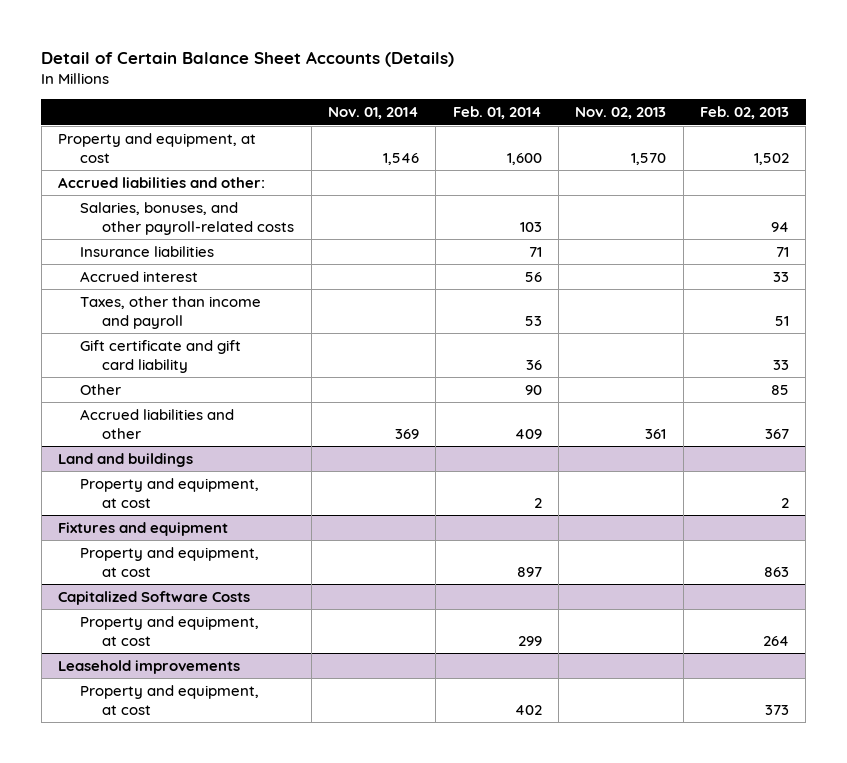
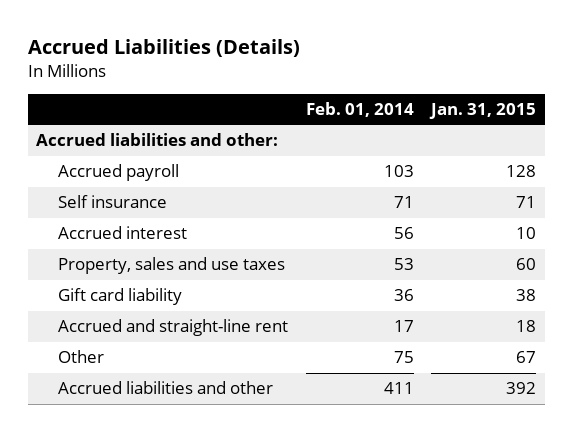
- Detail of Certain Balance Sheet Accounts (Details)
+ Accrued Liabilities (Details)
- | Nov. 01, 2014 | Feb. 01, 2014 | Nov. 02, 2013 | Feb. 02, 2013
+ | Feb. 01, 2014 | Jan. 31, 2015
- Property and equipment, at cost | 1,546 | 1,600 | 1,570 | 1,502
- Salaries, bonuses, and other payroll-related costs | | 103 | | 94
- Insurance liabilities | | 71 | | 71
+ Accrued payroll | 103 | 128
+ Self insurance | 71 | 71
- Taxes, other than income and payroll | | 53 | | 51
- Gift certificate and gift card liability | | 36 | | 33
- Other | | 90 | | 85
- Accrued liabilities and other | 369 | 409 | 361 | 367
- Land and buildings
- Property and equipment, at cost | | 2 | | 2
- Fixtures and equipment
- Property and equipment, at cost | | 897 | | 863
- Capitalized Software Costs
- Property and equipment, at cost | | 299 | | 264
- Leasehold improvements
- Property and equipment, at cost | | 402 | | 373
+ Property, sales and use taxes | 53 | 60
+ Gift card liability | 36 | 38
+ Accrued and straight-line rent | 17 | 18
+ Other | 75 | 67
+ Accrued liabilities and other | 411 | 392

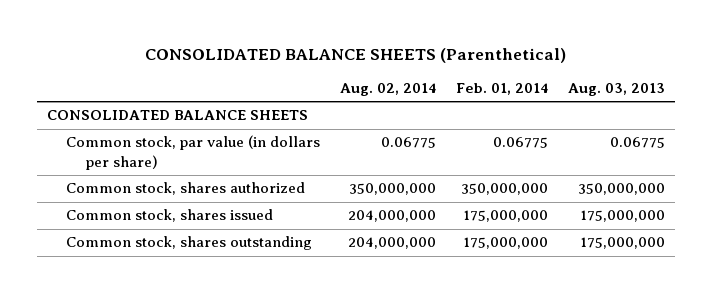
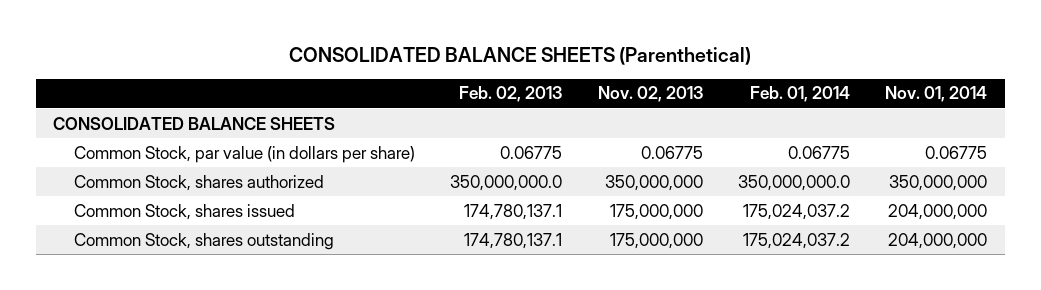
- | Aug. 02, 2014 | Feb. 01, 2014 | Aug. 03, 2013
+ | Feb. 02, 2013 | Nov. 02, 2013 | Feb. 01, 2014 | Nov. 01, 2014
- Common stock, par value (in dollars per share) | 0.06775 | 0.06775 | 0.06775
- Common stock, shares authorized | 350,000,000 | 350,000,000 | 350,000,000
- Common stock, shares issued | 204,000,000 | 175,000,000 | 175,000,000
- Common stock, shares outstanding | 204,000,000 | 175,000,000 | 175,000,000
+ Common Stock, par value (in dollars per share) | 0.06775 | 0.06775 | 0.06775 | 0.06775
+ Common Stock, shares authorized | 350,000,000.0 | 350,000,000 | 350,000,000.0 | 350,000,000
+ Common Stock, shares issued | 174,780,137.1 | 175,000,000 | 175,024,037.2 | 204,000,000
+ Common Stock, shares outstanding | 174,780,137.1 | 175,000,000 | 175,024,037.2 | 204,000,000

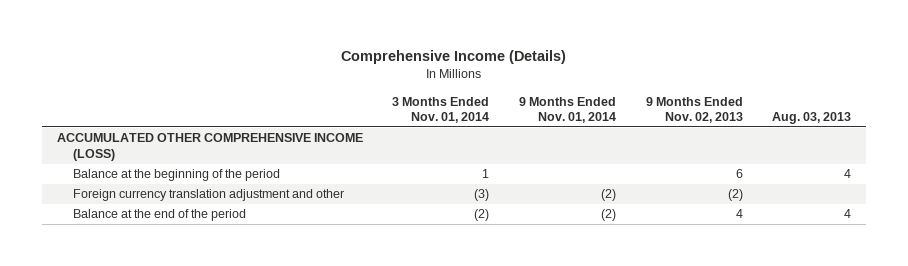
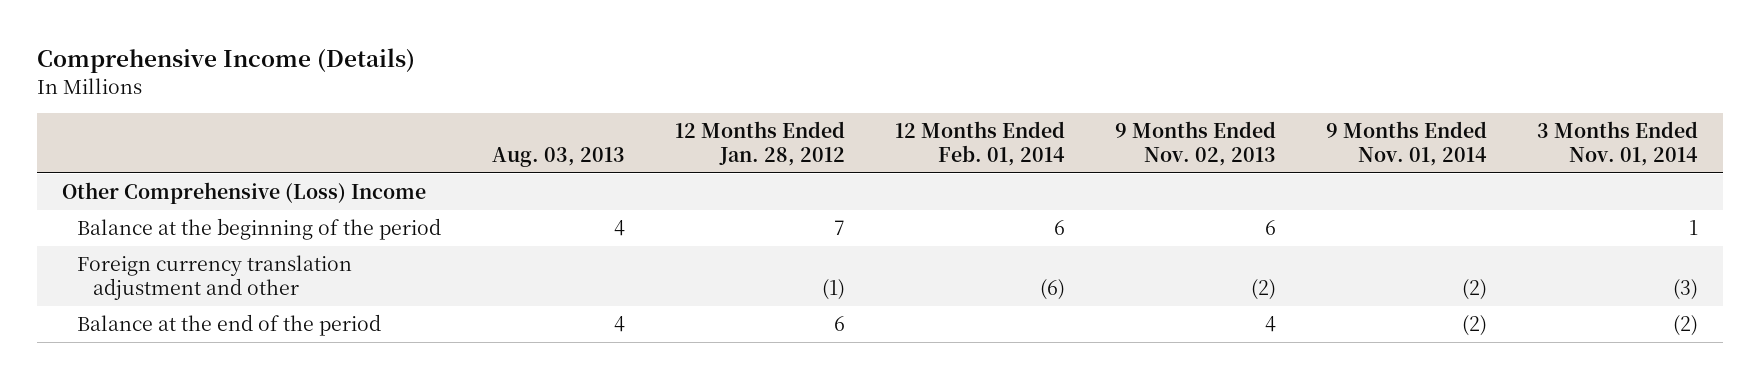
- | 3 Months Ended Nov. 01, 2014 | 9 Months Ended Nov. 01, 2014 | 9 Months Ended Nov. 02, 2013 | Aug. 03, 2013
+ | Aug. 03, 2013 | 12 Months Ended Jan. 28, 2012 | 12 Months Ended Feb. 01, 2014 | 9 Months Ended Nov. 02, 2013 | 9 Months Ended Nov. 01, 2014 | 3 Months Ended Nov. 01, 2014
- ACCUMULATED OTHER COMPREHENSIVE INCOME (LOSS)
+ Other Comprehensive (Loss) Income

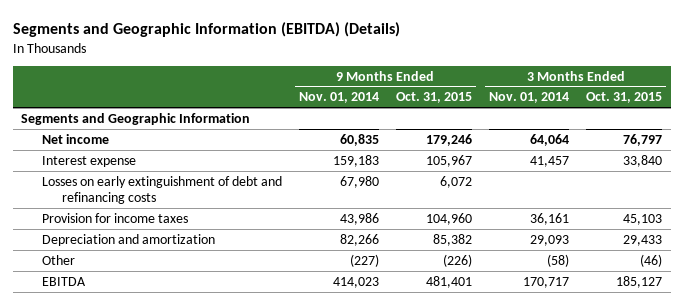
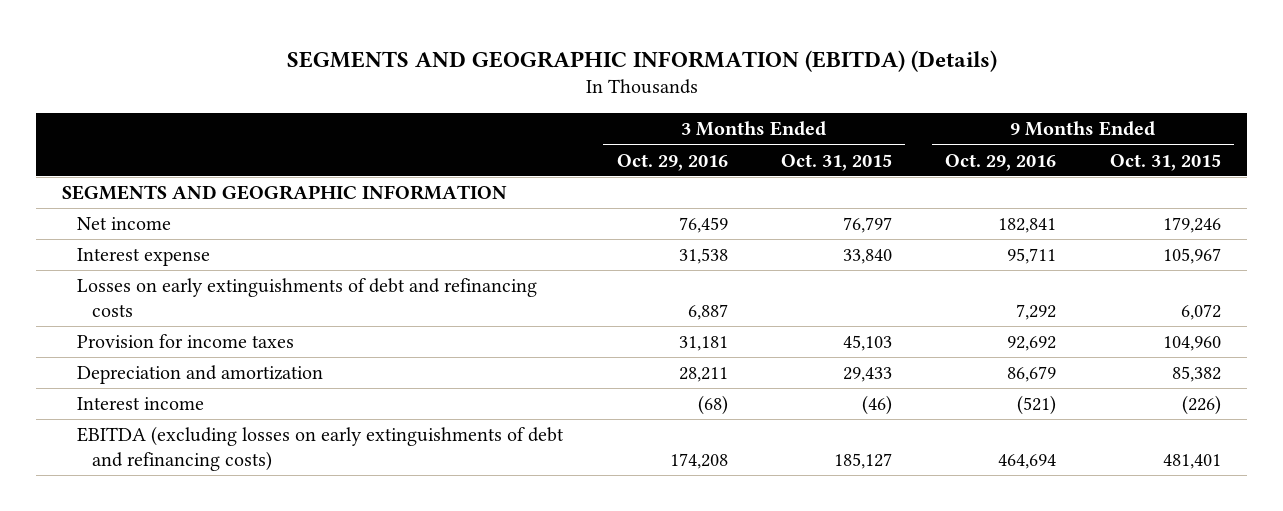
- Segments and Geographic Information (EBITDA) (Details)
+ SEGMENTS AND GEOGRAPHIC INFORMATION (EBITDA) (Details)
- | 9 Months Ended Nov. 01, 2014 | 9 Months Ended Oct. 31, 2015 | 3 Months Ended Nov. 01, 2014 | 3 Months Ended Oct. 31, 2015
+ | 3 Months Ended Oct. 29, 2016 | 3 Months Ended Oct. 31, 2015 | 9 Months Ended Oct. 29, 2016 | 9 Months Ended Oct. 31, 2015
- Segments and Geographic Information
+ SEGMENTS AND GEOGRAPHIC INFORMATION
- Losses on early extinguishment of debt and refinancing costs | 67,980 | 6,072 | |
+ Losses on early extinguishments of debt and refinancing costs | 6,887 | | 7,292 | 6,072
- Other | (227) | (226) | (58) | (46)
- EBITDA | 414,023 | 481,401 | 170,717 | 185,127
+ Interest income | (68) | (46) | (521) | (226)
+ EBITDA (excluding losses on early extinguishments of debt and refinancing costs) | 174,208 | 185,127 | 464,694 | 481,401

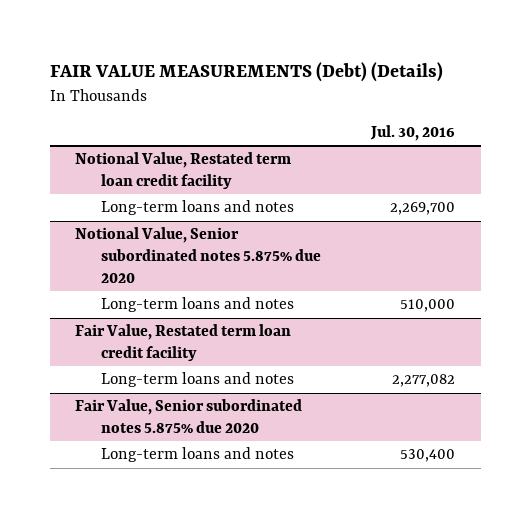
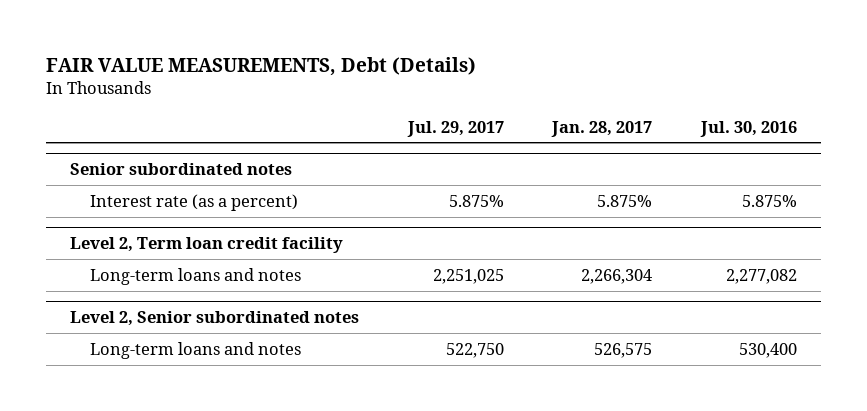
- FAIR VALUE MEASUREMENTS (Debt) (Details)
+ FAIR VALUE MEASUREMENTS, Debt (Details)
- | Jul. 30, 2016
+ | Jul. 29, 2017 | Jan. 28, 2017 | Jul. 30, 2016
- Notional Value, Restated term loan credit facility
- Long-term loans and notes | 2,269,700
- Notional Value, Senior subordinated notes 5.875% due 2020
- Long-term loans and notes | 510,000
- Fair Value, Restated term loan credit facility
+ Senior subordinated notes
+ Interest rate (as a percent) | 5.875% | 5.875% | 5.875%
+ Level 2, Term loan credit facility
- Fair Value, Senior subordinated notes 5.875% due 2020
+ Level 2, Senior subordinated notes

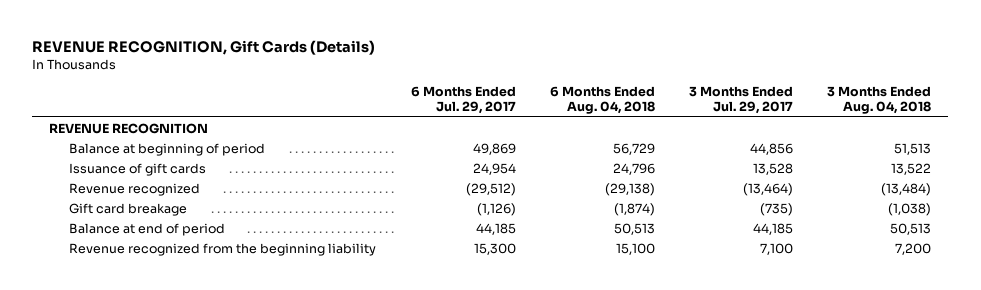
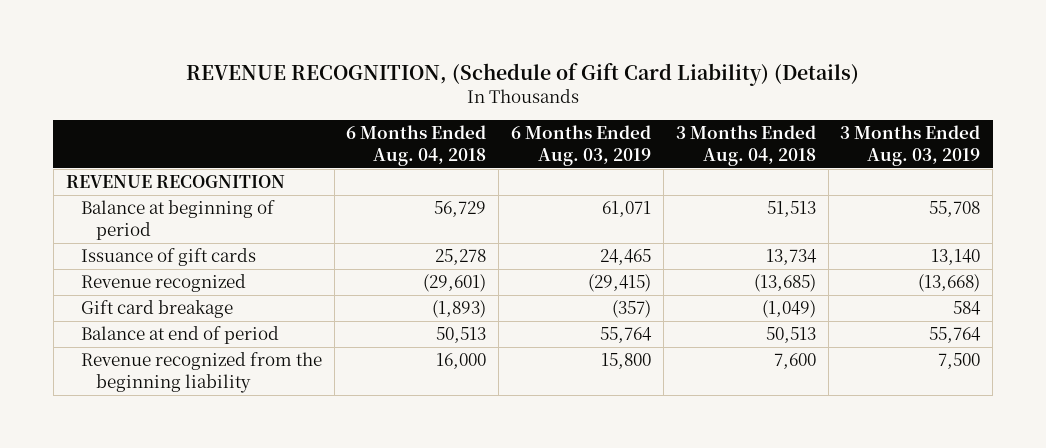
- REVENUE RECOGNITION, Gift Cards (Details)
+ REVENUE RECOGNITION, (Schedule of Gift Card Liability) (Details)
- | 6 Months Ended Jul. 29, 2017 | 6 Months Ended Aug. 04, 2018 | 3 Months Ended Jul. 29, 2017 | 3 Months Ended Aug. 04, 2018
+ | 6 Months Ended Aug. 04, 2018 | 6 Months Ended Aug. 03, 2019 | 3 Months Ended Aug. 04, 2018 | 3 Months Ended Aug. 03, 2019
- Issuance of gift cards | 24,954 | 24,796 | 13,528 | 13,522
- Revenue recognized | (29,512) | (29,138) | (13,464) | (13,484)
- Gift card breakage | (1,126) | (1,874) | (735) | (1,038)
+ Issuance of gift cards | 25,278 | 24,465 | 13,734 | 13,140
+ Revenue recognized | (29,601) | (29,415) | (13,685) | (13,668)
+ Gift card breakage | (1,893) | (357) | (1,049) | 584
- Revenue recognized from the beginning liability | 15,300 | 15,100 | 7,100 | 7,200
+ Revenue recognized from the beginning liability | 16,000 | 15,800 | 7,600 | 7,500

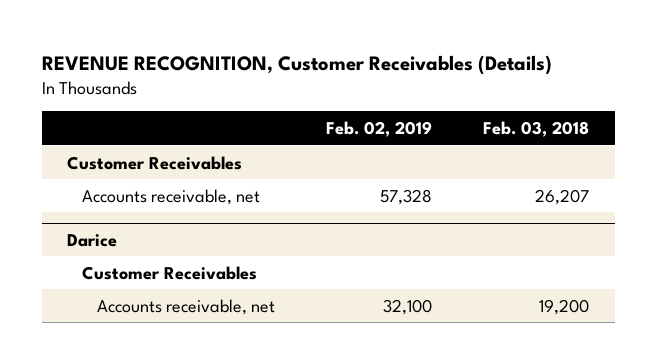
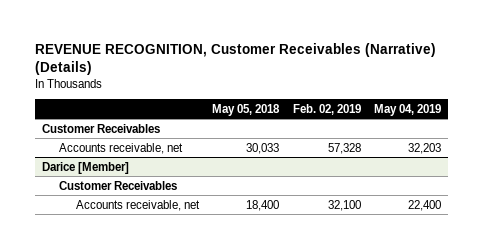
- REVENUE RECOGNITION, Customer Receivables (Details)
+ REVENUE RECOGNITION, Customer Receivables (Narrative) (Details)
- | Feb. 02, 2019 | Feb. 03, 2018
+ | May 05, 2018 | Feb. 02, 2019 | May 04, 2019
- Darice
+ Darice [Member]

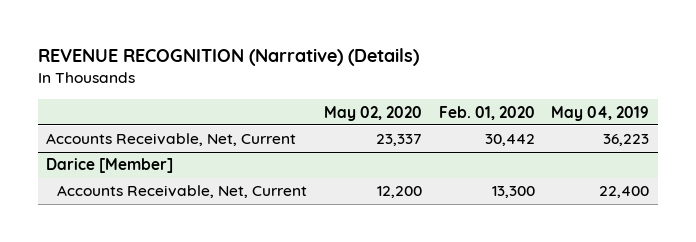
- REVENUE RECOGNITION, Customer Receivables (Narrative) (Details)
+ REVENUE RECOGNITION (Narrative) (Details)
- | May 05, 2018 | Feb. 02, 2019 | May 04, 2019
+ | May 02, 2020 | Feb. 01, 2020 | May 04, 2019
- Customer Receivables
- Accounts receivable, net | 30,033 | 57,328 | 32,203
+ Accounts Receivable, Net, Current | 23,337 | 30,442 | 36,223
@ Darice [Member]
- Customer Receivables
- Accounts receivable, net | 18,400 | 32,100 | 22,400
+ Accounts Receivable, Net, Current | 12,200 | 13,300 | 22,400

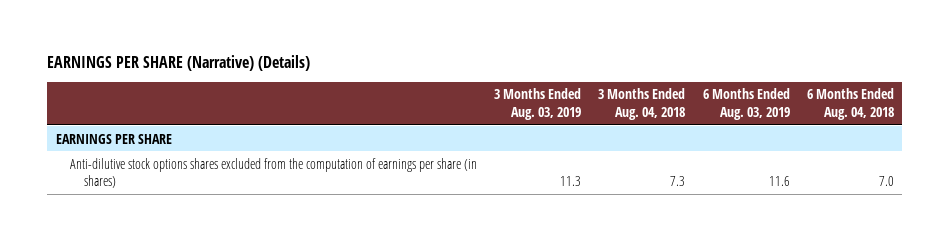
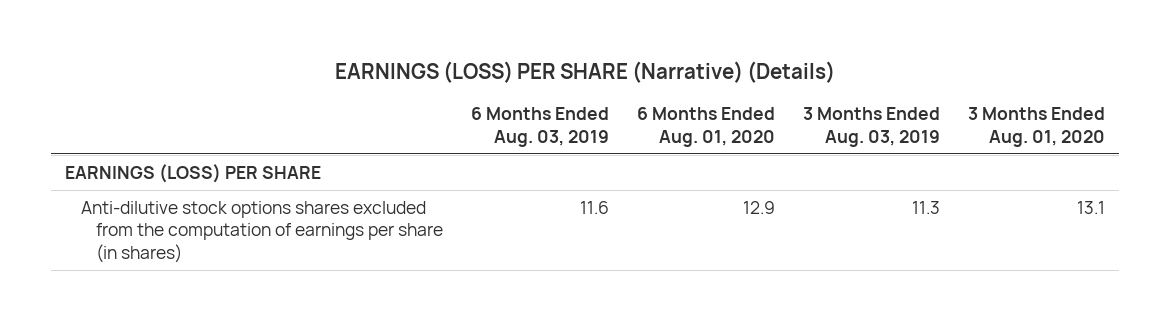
- EARNINGS PER SHARE (Narrative) (Details)
+ EARNINGS (LOSS) PER SHARE (Narrative) (Details)
- | 3 Months Ended Aug. 03, 2019 | 3 Months Ended Aug. 04, 2018 | 6 Months Ended Aug. 03, 2019 | 6 Months Ended Aug. 04, 2018
+ | 6 Months Ended Aug. 03, 2019 | 6 Months Ended Aug. 01, 2020 | 3 Months Ended Aug. 03, 2019 | 3 Months Ended Aug. 01, 2020
- EARNINGS PER SHARE
+ EARNINGS (LOSS) PER SHARE

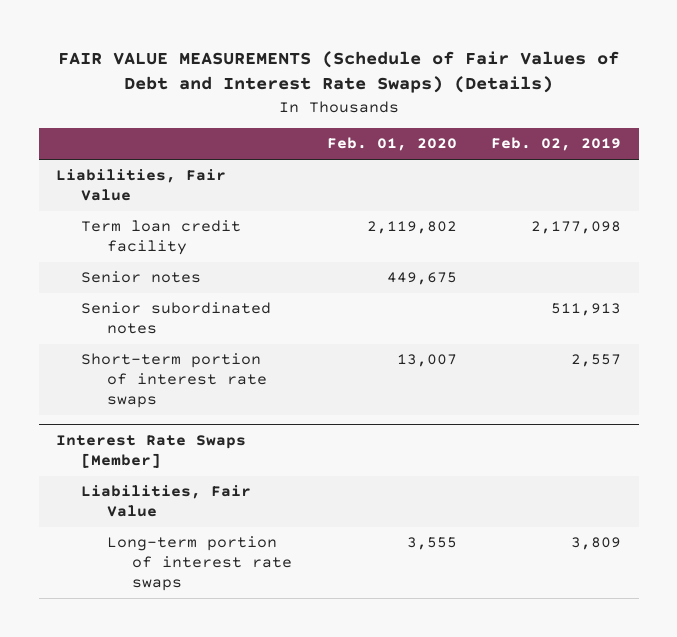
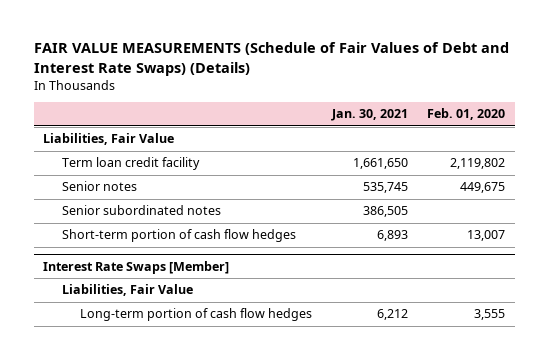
- | Feb. 01, 2020 | Feb. 02, 2019
+ | Jan. 30, 2021 | Feb. 01, 2020
- Short-term portion of interest rate swaps | 13,007 | 2,557
+ Short-term portion of cash flow hedges | 6,893 | 13,007
@ Interest Rate Swaps [Member]
- Long-term portion of interest rate swaps | 3,555 | 3,809
+ Long-term portion of cash flow hedges | 6,212 | 3,555

